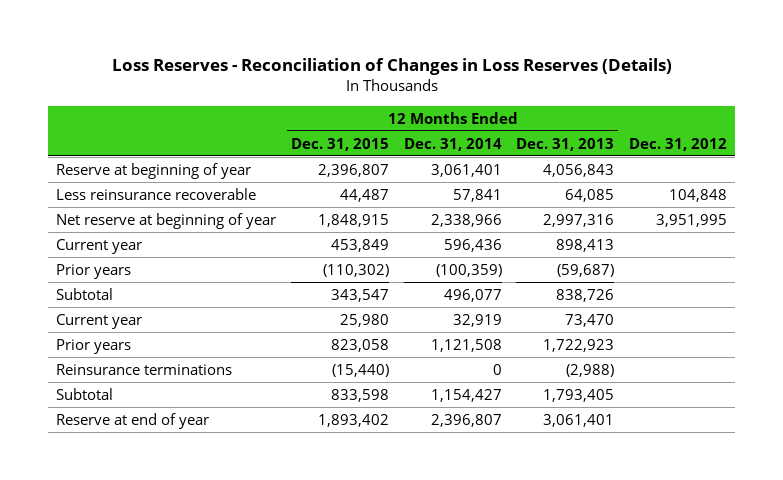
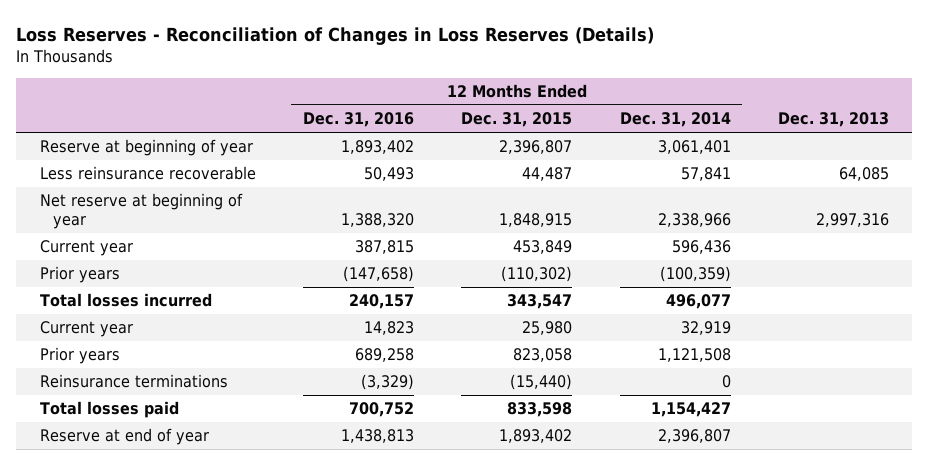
- | 12 Months Ended Dec. 31, 2015 | 12 Months Ended Dec. 31, 2014 | 12 Months Ended Dec. 31, 2013 | Dec. 31, 2012
+ | 12 Months Ended Dec. 31, 2016 | 12 Months Ended Dec. 31, 2015 | 12 Months Ended Dec. 31, 2014 | Dec. 31, 2013
- Subtotal | 343,547 | 496,077 | 838,726 |
+ Total losses incurred | 240,157 | 343,547 | 496,077 |
- Subtotal | 833,598 | 1,154,427 | 1,793,405 |
+ Total losses paid | 700,752 | 833,598 | 1,154,427 |

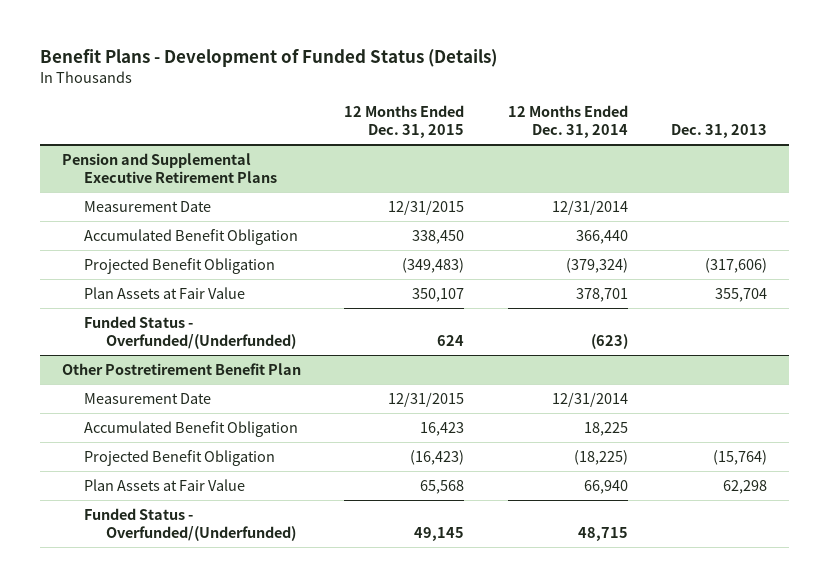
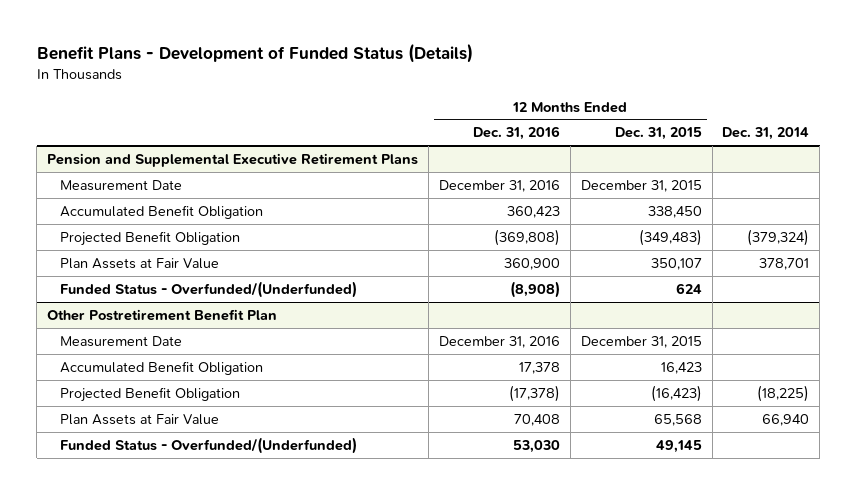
- | 12 Months Ended Dec. 31, 2015 | 12 Months Ended Dec. 31, 2014 | Dec. 31, 2013
+ | 12 Months Ended Dec. 31, 2016 | 12 Months Ended Dec. 31, 2015 | Dec. 31, 2014
@ Pension and Supplemental Executive Retirement Plans
- Measurement Date | 12/31/2015 | 12/31/2014 |
+ Measurement Date | December 31, 2016 | December 31, 2015 |
@ Other Postretirement Benefit Plan
- Measurement Date | 12/31/2015 | 12/31/2014 |
+ Measurement Date | December 31, 2016 | December 31, 2015 |

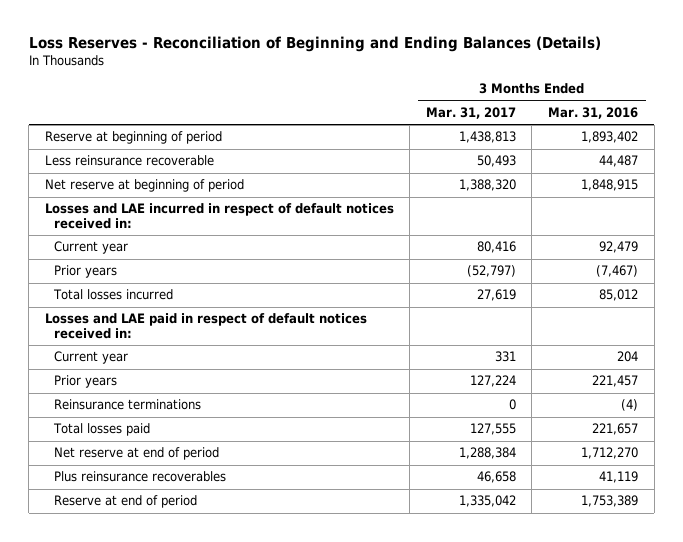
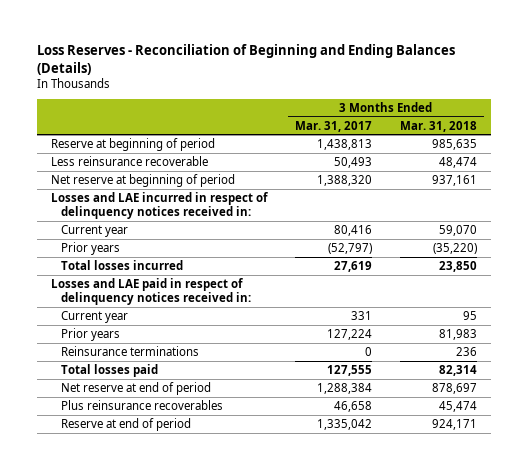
- | 3 Months Ended Mar. 31, 2017 | 3 Months Ended Mar. 31, 2016
+ | 3 Months Ended Mar. 31, 2017 | 3 Months Ended Mar. 31, 2018
- Losses and LAE incurred in respect of default notices received in:
+ Losses and LAE incurred in respect of delinquency notices received in:
- Losses and LAE paid in respect of default notices received in:
+ Losses and LAE paid in respect of delinquency notices received in:

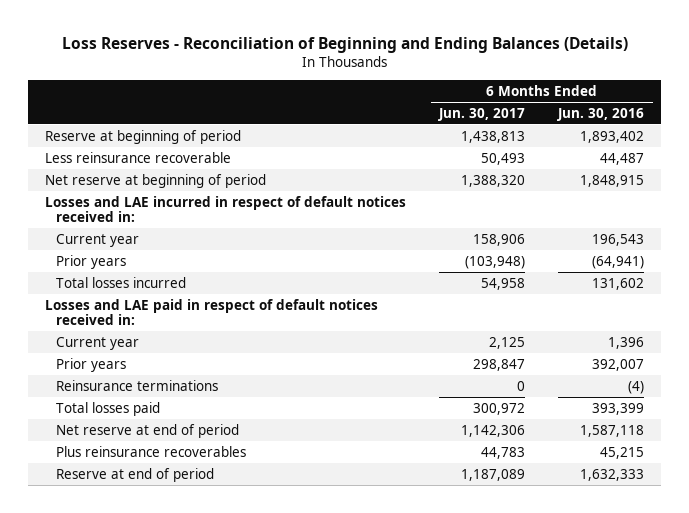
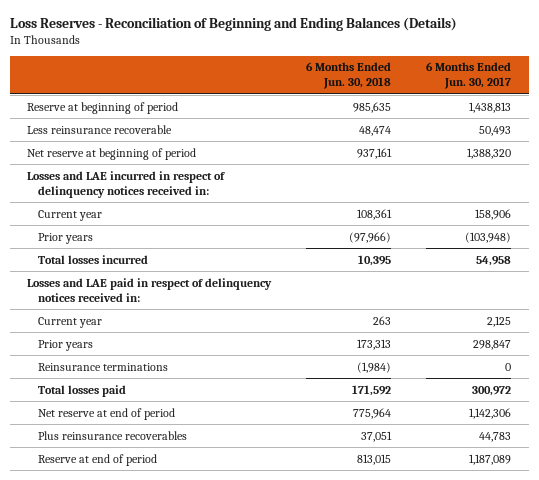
- | 6 Months Ended Jun. 30, 2017 | 6 Months Ended Jun. 30, 2016
+ | 6 Months Ended Jun. 30, 2018 | 6 Months Ended Jun. 30, 2017
- Losses and LAE incurred in respect of default notices received in:
+ Losses and LAE incurred in respect of delinquency notices received in:
- Losses and LAE paid in respect of default notices received in:
+ Losses and LAE paid in respect of delinquency notices received in:

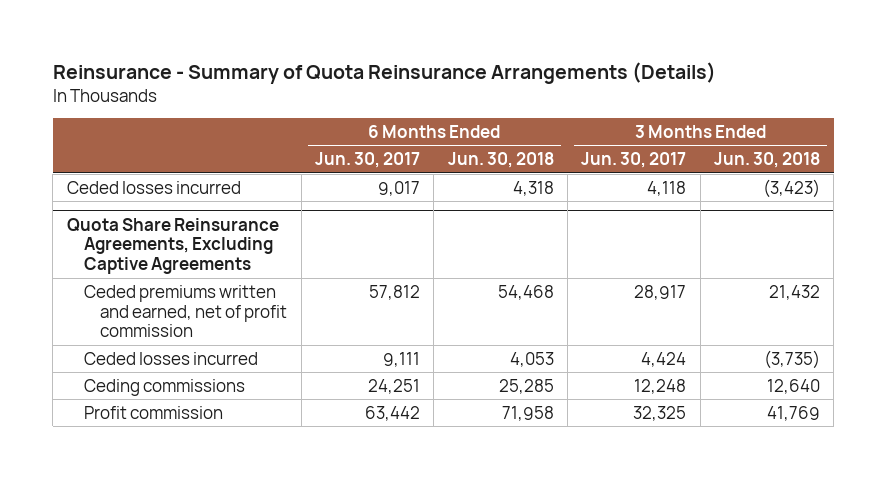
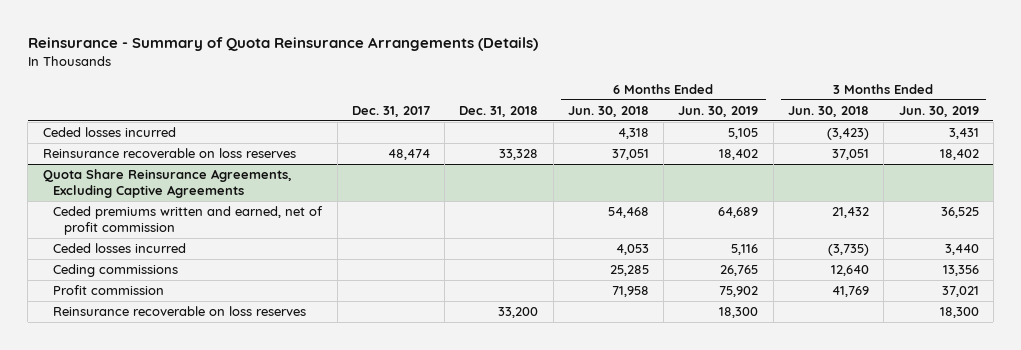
- | 6 Months Ended Jun. 30, 2017 | 6 Months Ended Jun. 30, 2018 | 3 Months Ended Jun. 30, 2017 | 3 Months Ended Jun. 30, 2018
+ | Dec. 31, 2017 | Dec. 31, 2018 | 6 Months Ended Jun. 30, 2018 | 6 Months Ended Jun. 30, 2019 | 3 Months Ended Jun. 30, 2018 | 3 Months Ended Jun. 30, 2019
+ Reinsurance recoverable on loss reserves | 48,474 | 33,328 | 37,051 | 18,402 | 37,051 | 18,402
@ Quota Share Reinsurance Agreements, Excluding Captive Agreements
+ Reinsurance recoverable on loss reserves | | 33,200 | | 18,300 | | 18,300

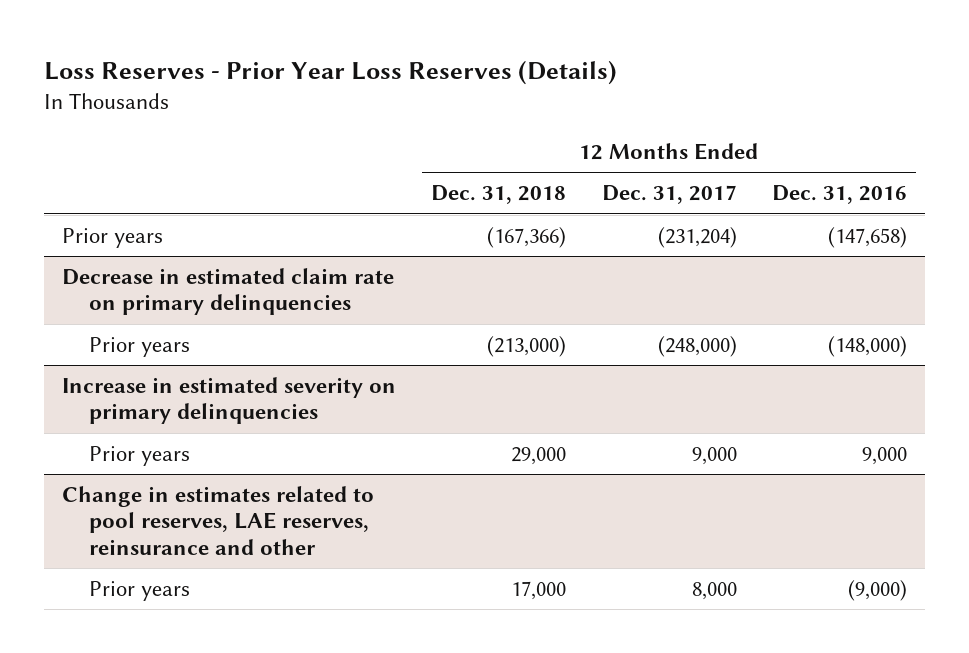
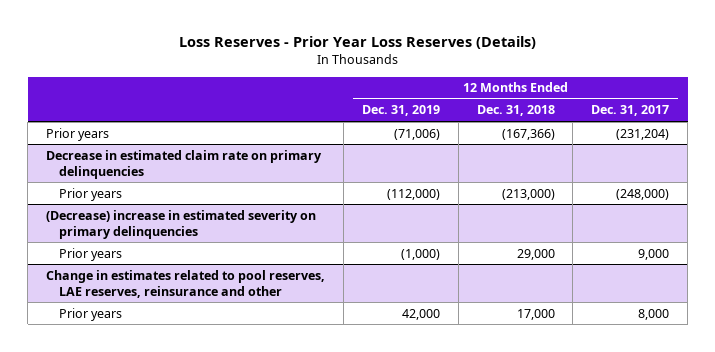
- | 12 Months Ended Dec. 31, 2018 | 12 Months Ended Dec. 31, 2017 | 12 Months Ended Dec. 31, 2016
+ | 12 Months Ended Dec. 31, 2019 | 12 Months Ended Dec. 31, 2018 | 12 Months Ended Dec. 31, 2017
- Increase in estimated severity on primary delinquencies
+ (Decrease) increase in estimated severity on primary delinquencies

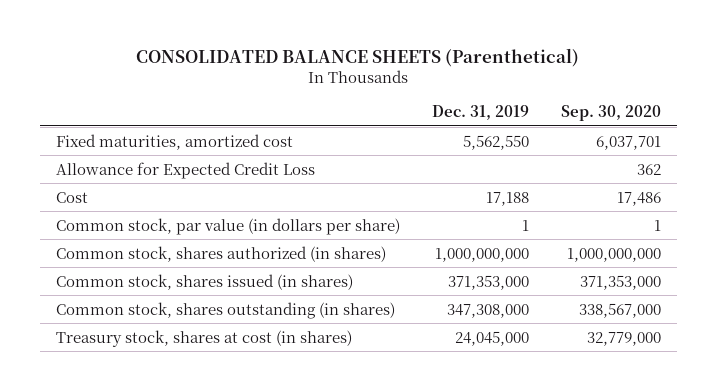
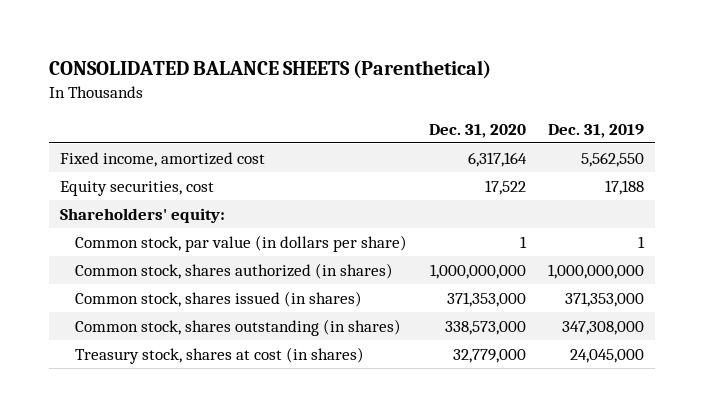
- | Dec. 31, 2019 | Sep. 30, 2020
+ | Dec. 31, 2020 | Dec. 31, 2019
- Fixed maturities, amortized cost | 5,562,550 | 6,037,701
- Allowance for Expected Credit Loss | | 362
- Cost | 17,188 | 17,486
+ Fixed income, amortized cost | 6,317,164 | 5,562,550
+ Equity securities, cost | 17,522 | 17,188
+ Shareholders' equity:

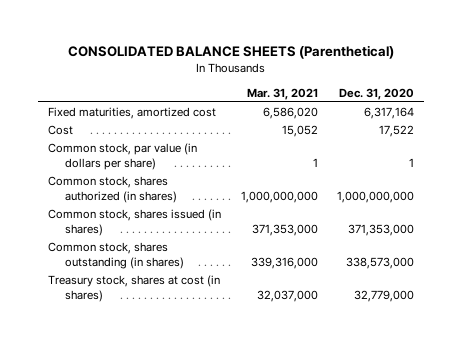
- | Dec. 31, 2020 | Dec. 31, 2019
+ | Mar. 31, 2021 | Dec. 31, 2020
- Fixed income, amortized cost | 6,317,164 | 5,562,550
- Equity securities, cost | 17,522 | 17,188
- Shareholders' equity:
+ Fixed maturities, amortized cost | 6,586,020 | 6,317,164
+ Cost | 15,052 | 17,522

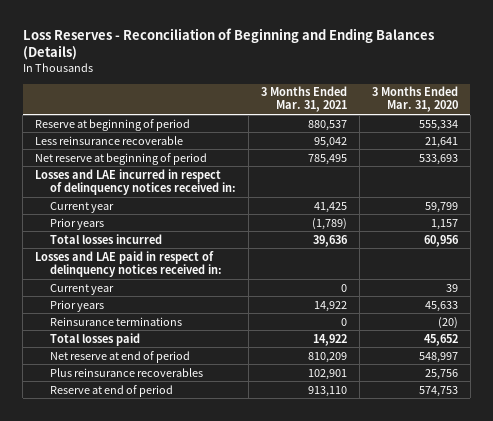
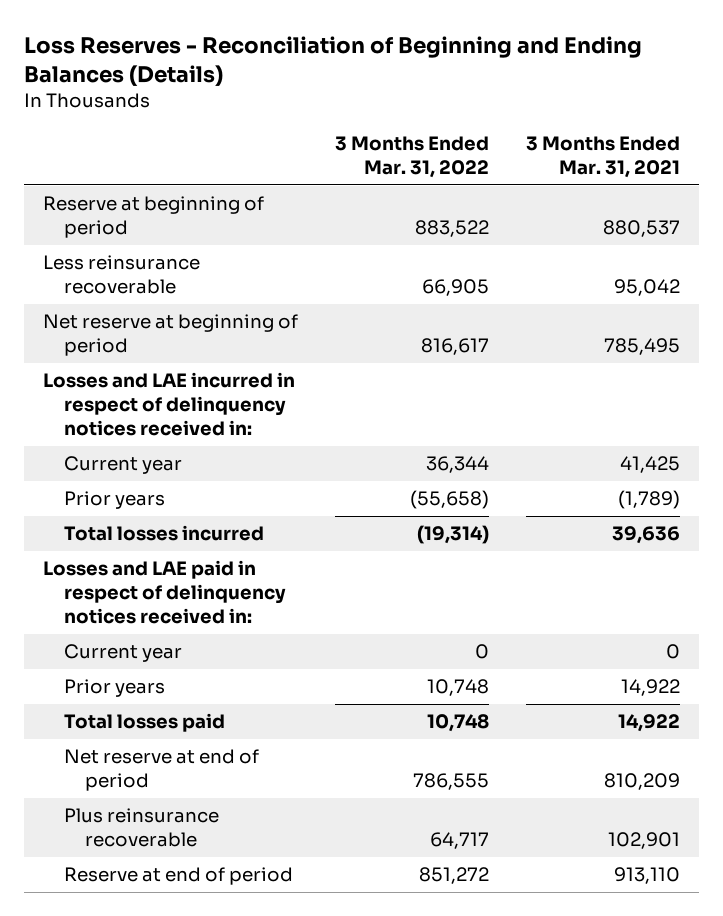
- | 3 Months Ended Mar. 31, 2021 | 3 Months Ended Mar. 31, 2020
+ | 3 Months Ended Mar. 31, 2022 | 3 Months Ended Mar. 31, 2021
- Reinsurance terminations | 0 | (20)
- Plus reinsurance recoverables | 102,901 | 25,756
+ Plus reinsurance recoverable | 64,717 | 102,901

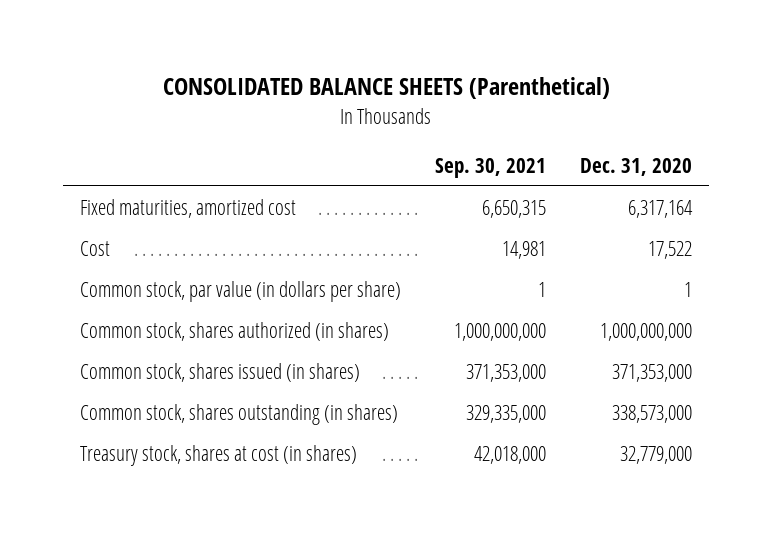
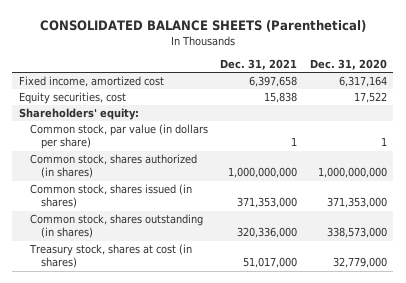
- | Sep. 30, 2021 | Dec. 31, 2020
+ | Dec. 31, 2021 | Dec. 31, 2020
- Fixed maturities, amortized cost | 6,650,315 | 6,317,164
- Cost | 14,981 | 17,522
+ Fixed income, amortized cost | 6,397,658 | 6,317,164
+ Equity securities, cost | 15,838 | 17,522
+ Shareholders' equity:

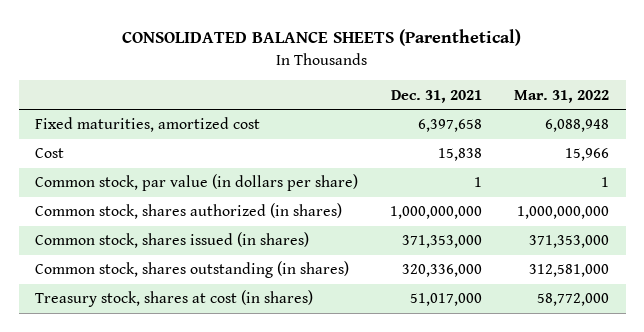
- | Dec. 31, 2021 | Dec. 31, 2020
+ | Dec. 31, 2021 | Mar. 31, 2022
- Fixed income, amortized cost | 6,397,658 | 6,317,164
- Equity securities, cost | 15,838 | 17,522
- Shareholders' equity:
+ Fixed maturities, amortized cost | 6,397,658 | 6,088,948
+ Cost | 15,838 | 15,966

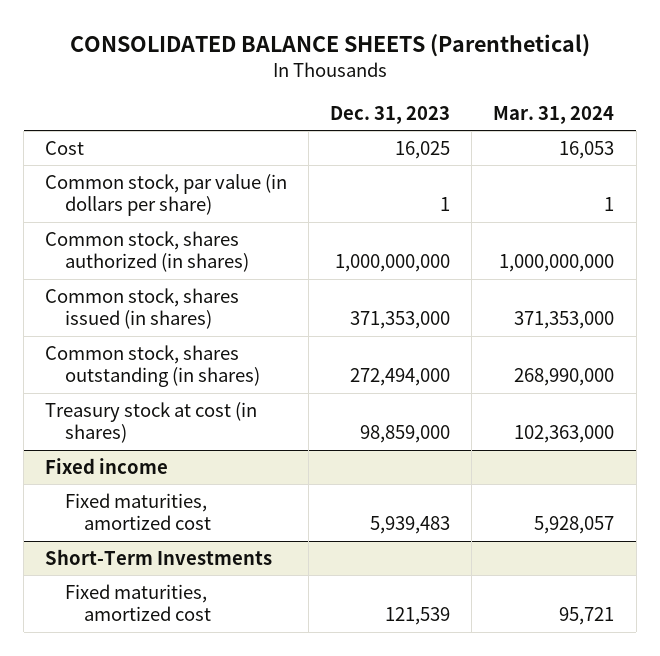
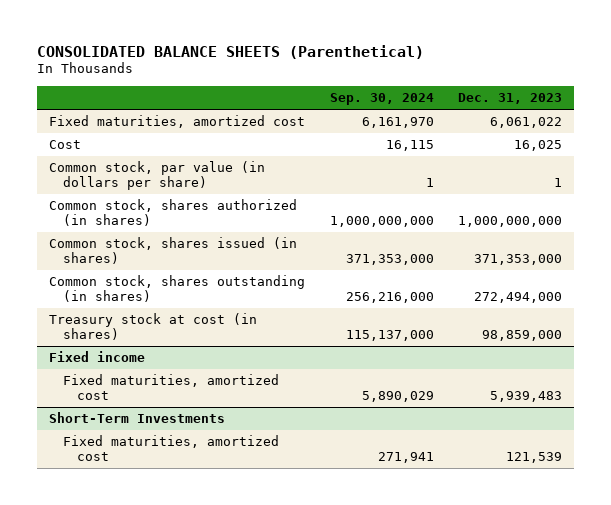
- | Dec. 31, 2023 | Mar. 31, 2024
+ | Sep. 30, 2024 | Dec. 31, 2023
+ Fixed maturities, amortized cost | 6,161,970 | 6,061,022

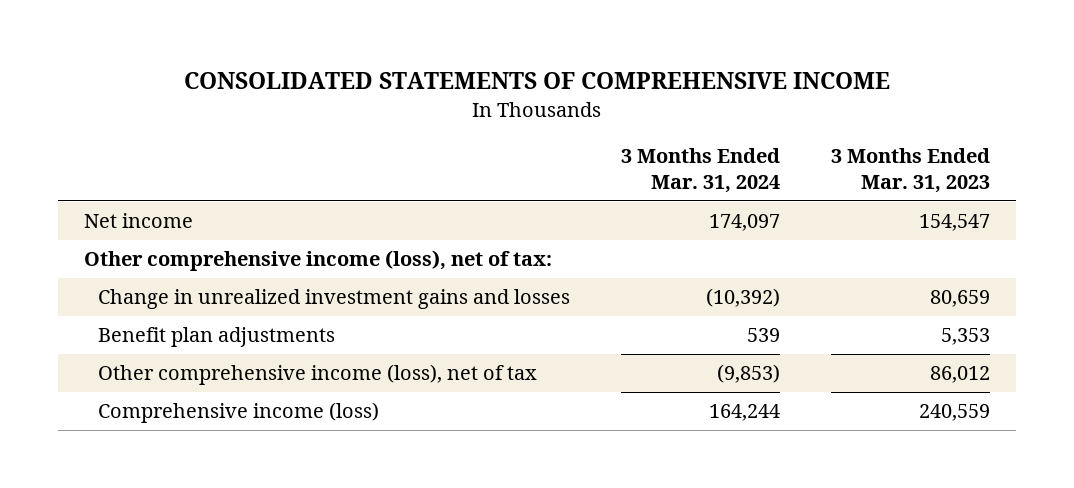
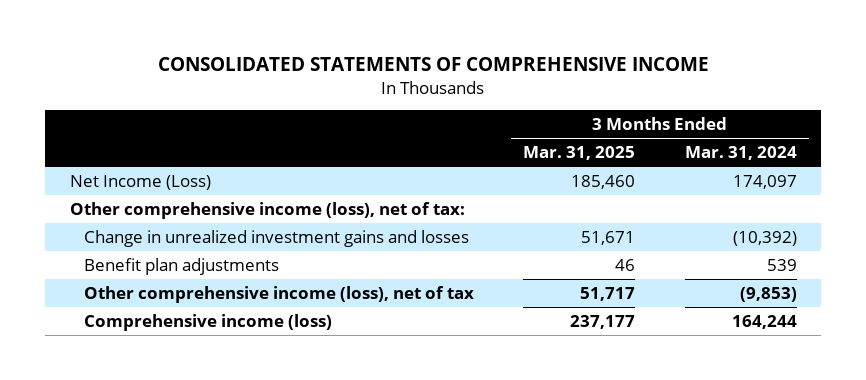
- | 3 Months Ended Mar. 31, 2024 | 3 Months Ended Mar. 31, 2023
+ | 3 Months Ended Mar. 31, 2025 | 3 Months Ended Mar. 31, 2024
- Net income | 174,097 | 154,547
+ Net Income (Loss) | 185,460 | 174,097

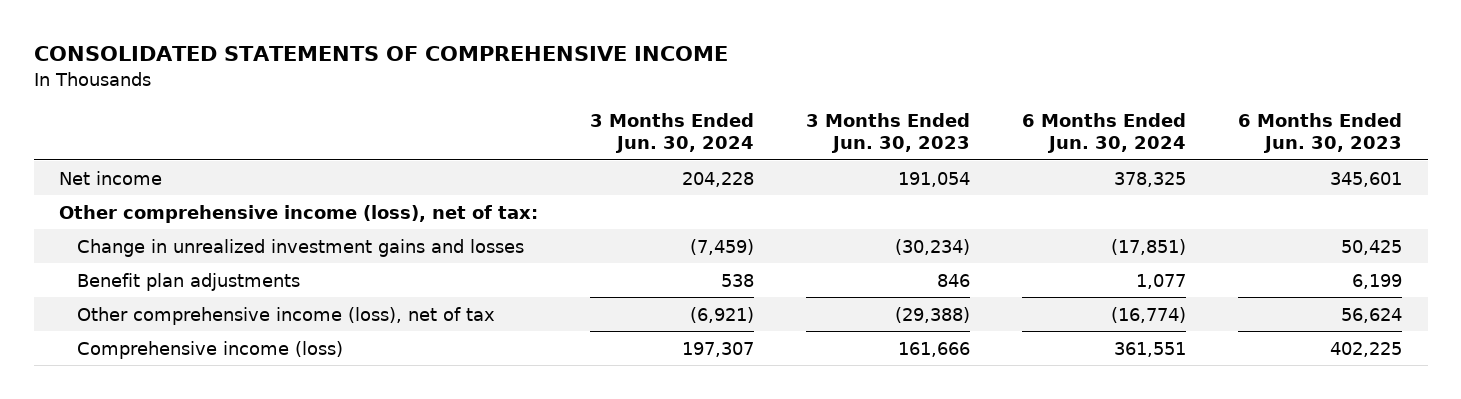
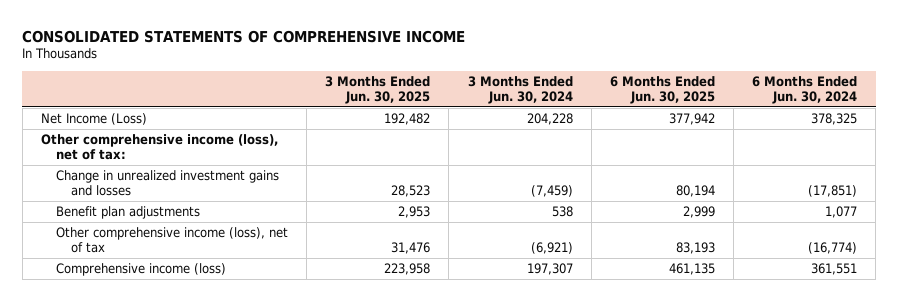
- | 3 Months Ended Jun. 30, 2024 | 3 Months Ended Jun. 30, 2023 | 6 Months Ended Jun. 30, 2024 | 6 Months Ended Jun. 30, 2023
+ | 3 Months Ended Jun. 30, 2025 | 3 Months Ended Jun. 30, 2024 | 6 Months Ended Jun. 30, 2025 | 6 Months Ended Jun. 30, 2024
- Net income | 204,228 | 191,054 | 378,325 | 345,601
+ Net Income (Loss) | 192,482 | 204,228 | 377,942 | 378,325

